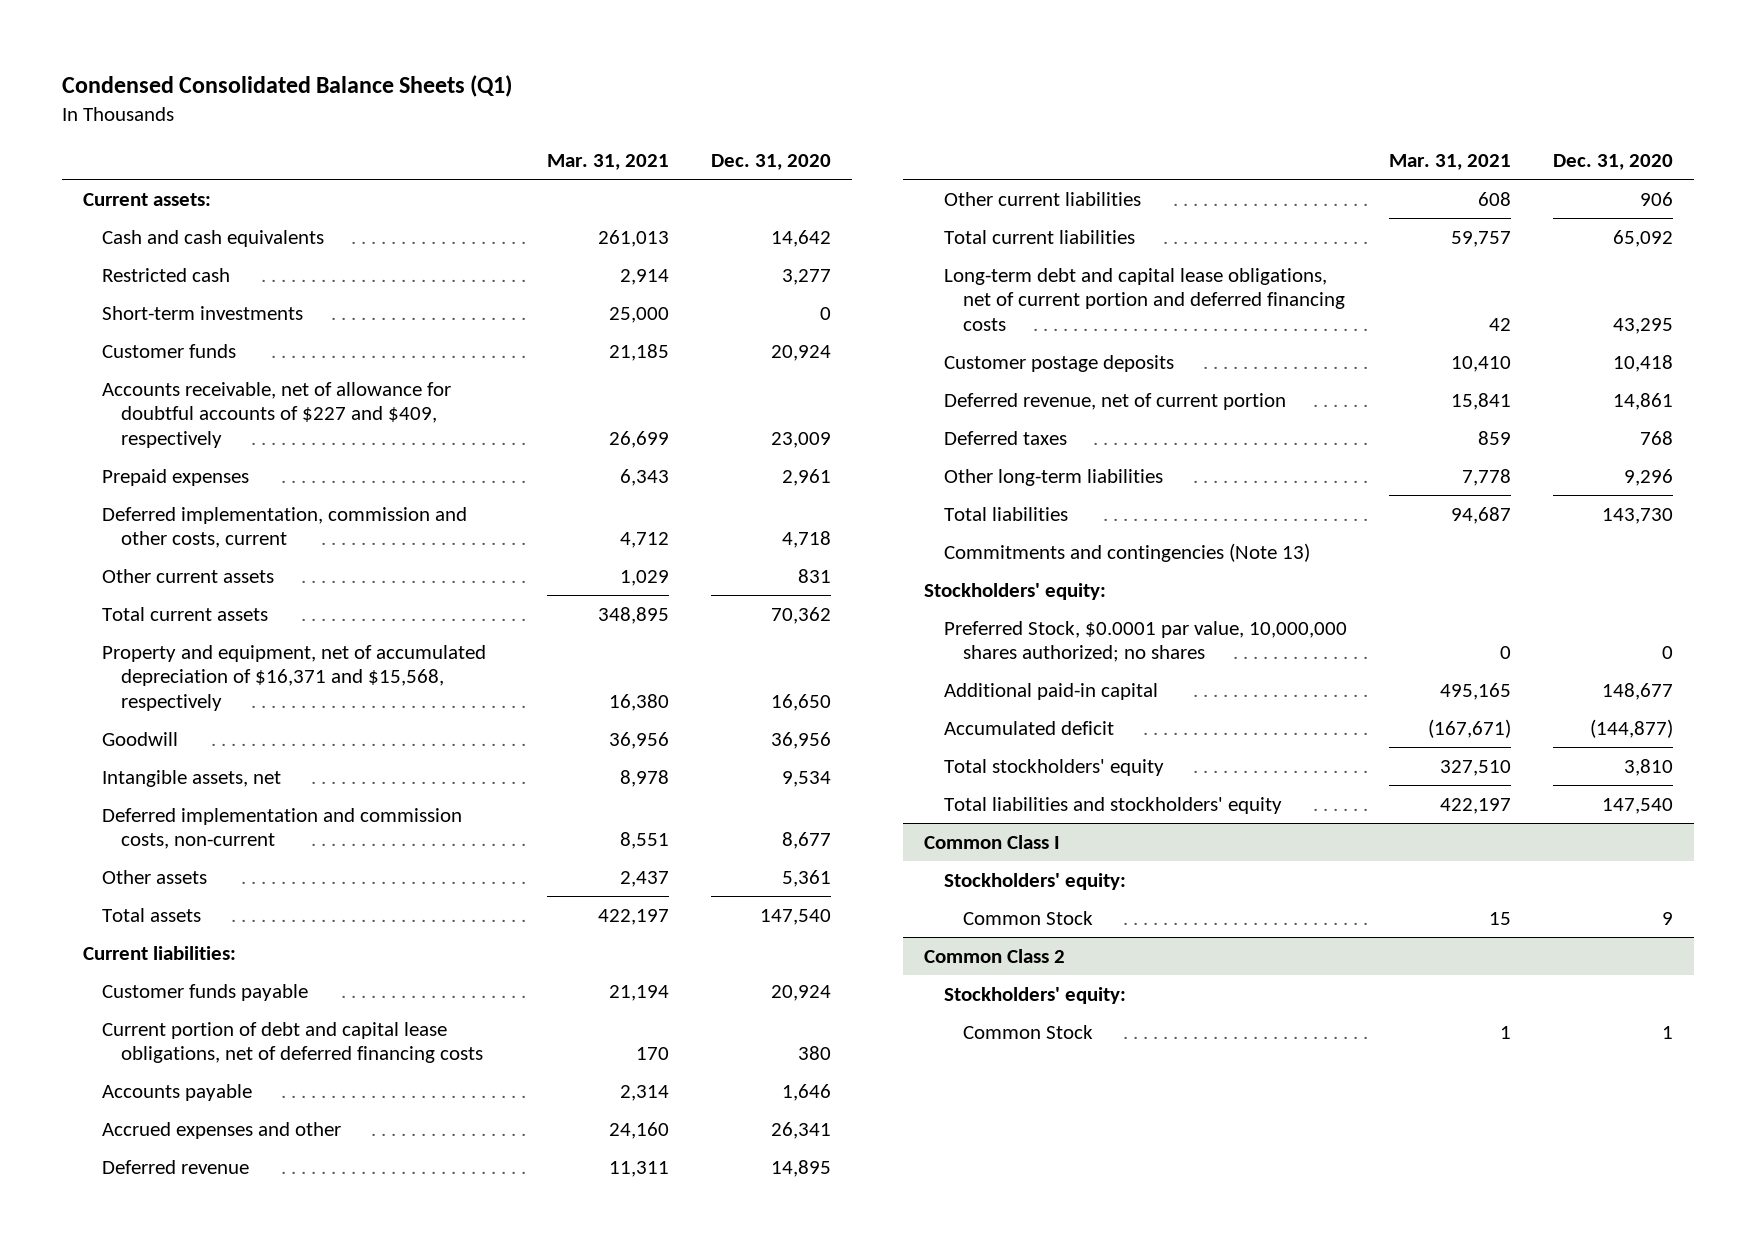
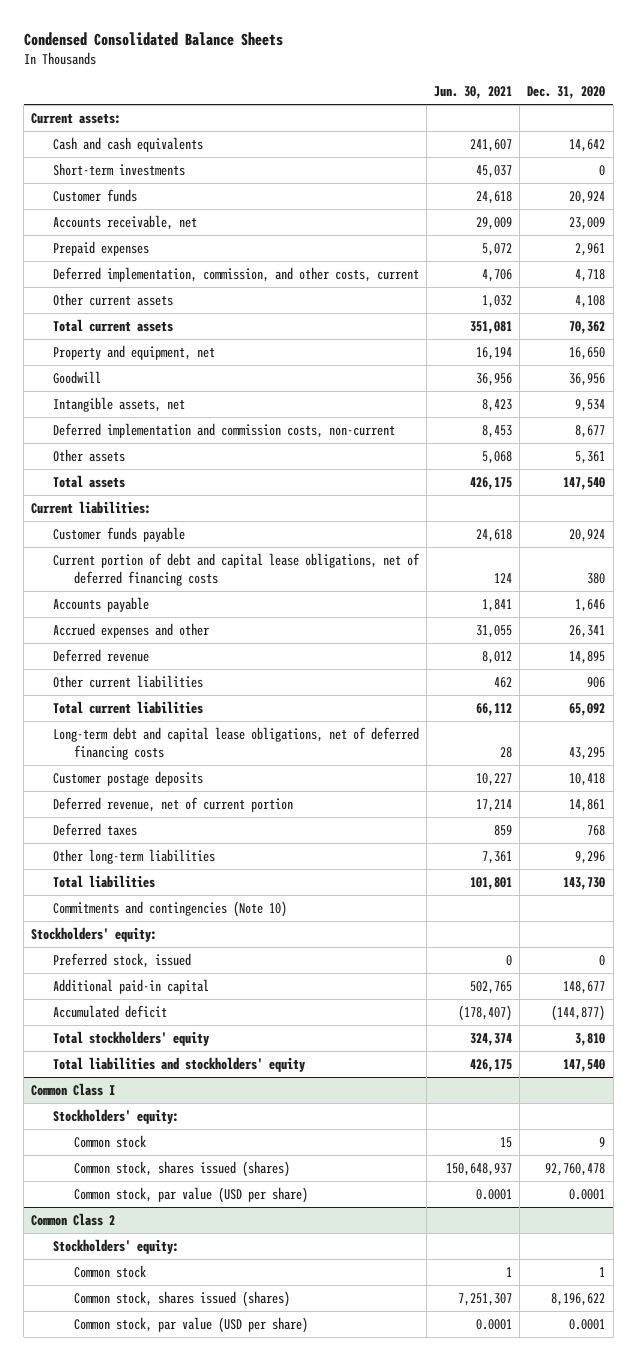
- Condensed Consolidated Balance Sheets (Q1)
+ Condensed Consolidated Balance Sheets
- | Mar. 31, 2021 | Dec. 31, 2020
+ | Jun. 30, 2021 | Dec. 31, 2020
- Restricted cash | 2,914 | 3,277
- Accounts receivable, net of allowance for doubtful accounts of $227 and $409, respectively | 26,699 | 23,009
+ Accounts receivable, net | 29,009 | 23,009
- Deferred implementation, commission and other costs, current | 4,712 | 4,718
- Other current assets | 1,029 | 831
+ Deferred implementation, commission, and other costs, current | 4,706 | 4,718
+ Other current assets | 1,032 | 4,108
- Property and equipment, net of accumulated depreciation of $16,371 and $15,568, respectively | 16,380 | 16,650
+ Property and equipment, net | 16,194 | 16,650
- Long-term debt and capital lease obligations, net of current portion and deferred financing costs | 42 | 43,295
+ Long-term debt and capital lease obligations, net of deferred financing costs | 28 | 43,295
- Commitments and contingencies (Note 13)
+ Commitments and contingencies (Note 10)
- Preferred Stock, $0.0001 par value, 10,000,000 shares authorized; no shares | 0 | 0
+ Preferred stock, issued | 0 | 0
@ Common Class I
- Common Stock | 15 | 9
+ Common stock | 15 | 9
+ Common stock, shares issued (shares) | 150,648,937 | 92,760,478
+ Common stock, par value (USD per share) | 0.0001 | 0.0001
@ Common Class 2
- Common Stock | 1 | 1
+ Common stock | 1 | 1
+ Common stock, shares issued (shares) | 7,251,307 | 8,196,622
+ Common stock, par value (USD per share) | 0.0001 | 0.0001

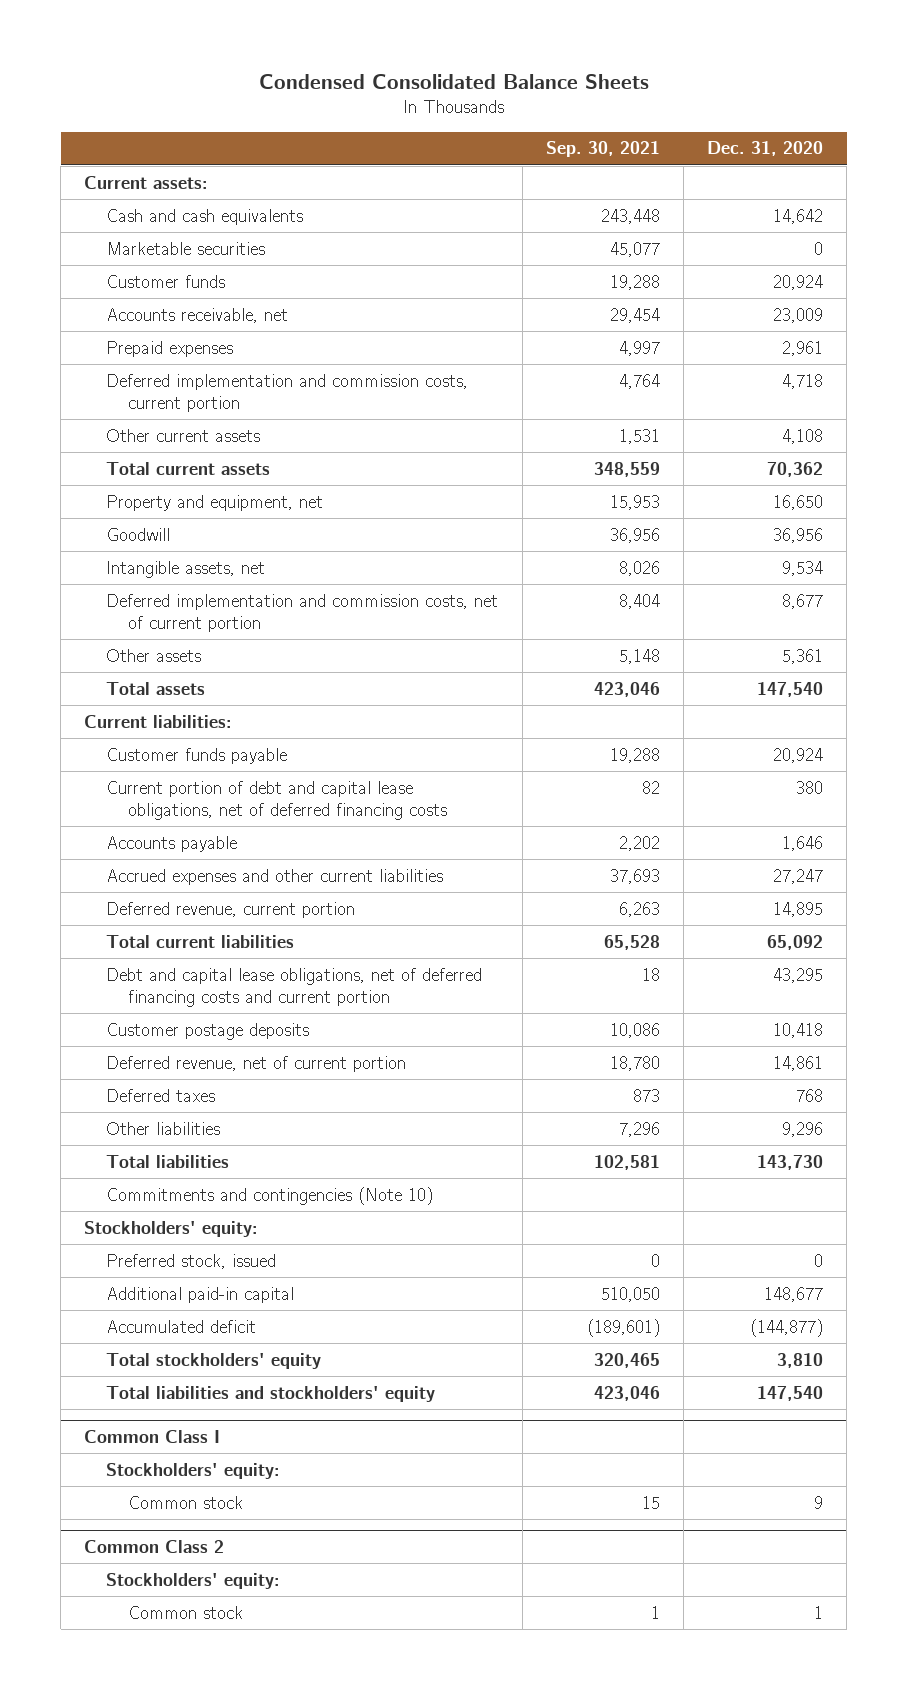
- | Jun. 30, 2021 | Dec. 31, 2020
+ | Sep. 30, 2021 | Dec. 31, 2020
- Short-term investments | 45,037 | 0
+ Marketable securities | 45,077 | 0
- Deferred implementation, commission, and other costs, current | 4,706 | 4,718
+ Deferred implementation and commission costs, current portion | 4,764 | 4,718
- Deferred implementation and commission costs, non-current | 8,453 | 8,677
+ Deferred implementation and commission costs, net of current portion | 8,404 | 8,677
- Accrued expenses and other | 31,055 | 26,341
- Deferred revenue | 8,012 | 14,895
- Other current liabilities | 462 | 906
+ Accrued expenses and other current liabilities | 37,693 | 27,247
+ Deferred revenue, current portion | 6,263 | 14,895
- Long-term debt and capital lease obligations, net of deferred financing costs | 28 | 43,295
+ Debt and capital lease obligations, net of deferred financing costs and current portion | 18 | 43,295
- Other long-term liabilities | 7,361 | 9,296
+ Other liabilities | 7,296 | 9,296
@ Common Class I
- Common stock, shares issued (shares) | 150,648,937 | 92,760,478
- Common stock, par value (USD per share) | 0.0001 | 0.0001
@ Common Class 2
- Common stock, shares issued (shares) | 7,251,307 | 8,196,622
- Common stock, par value (USD per share) | 0.0001 | 0.0001

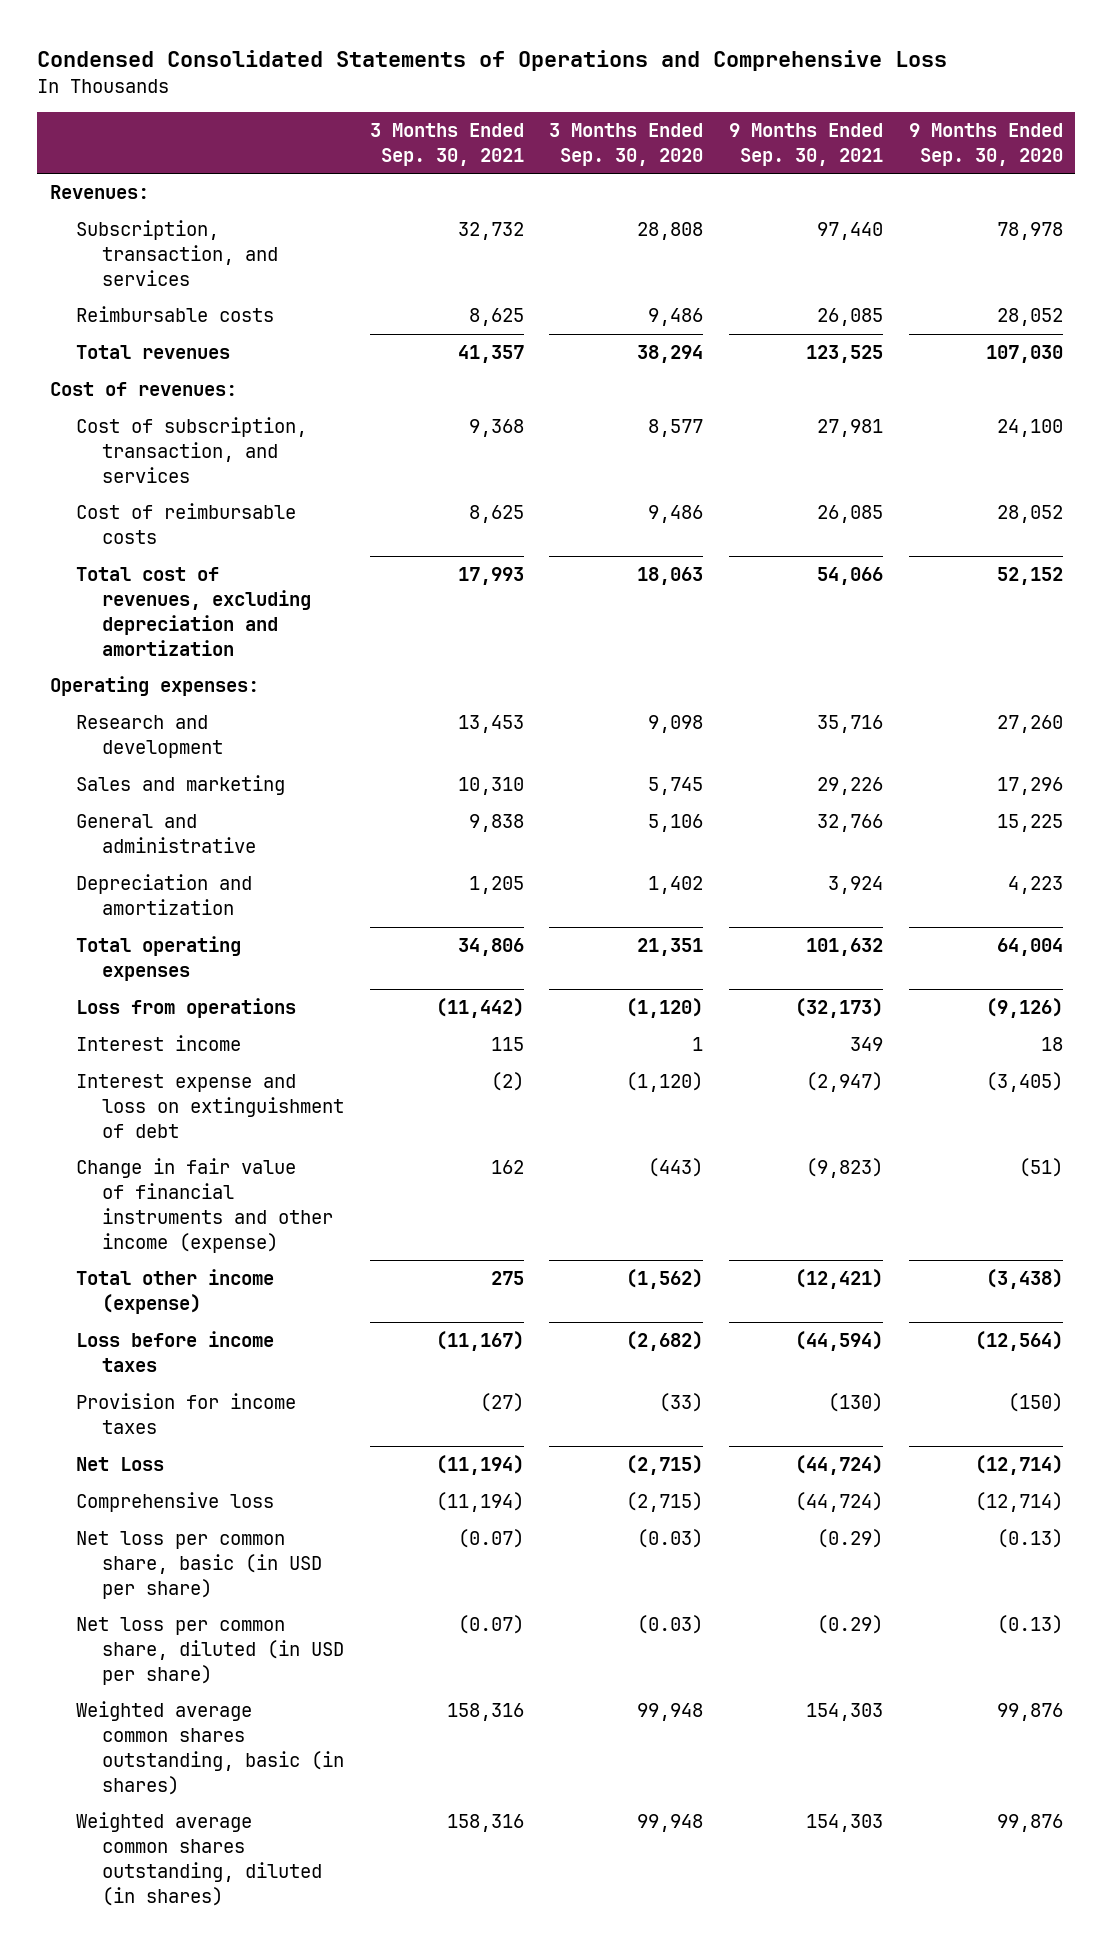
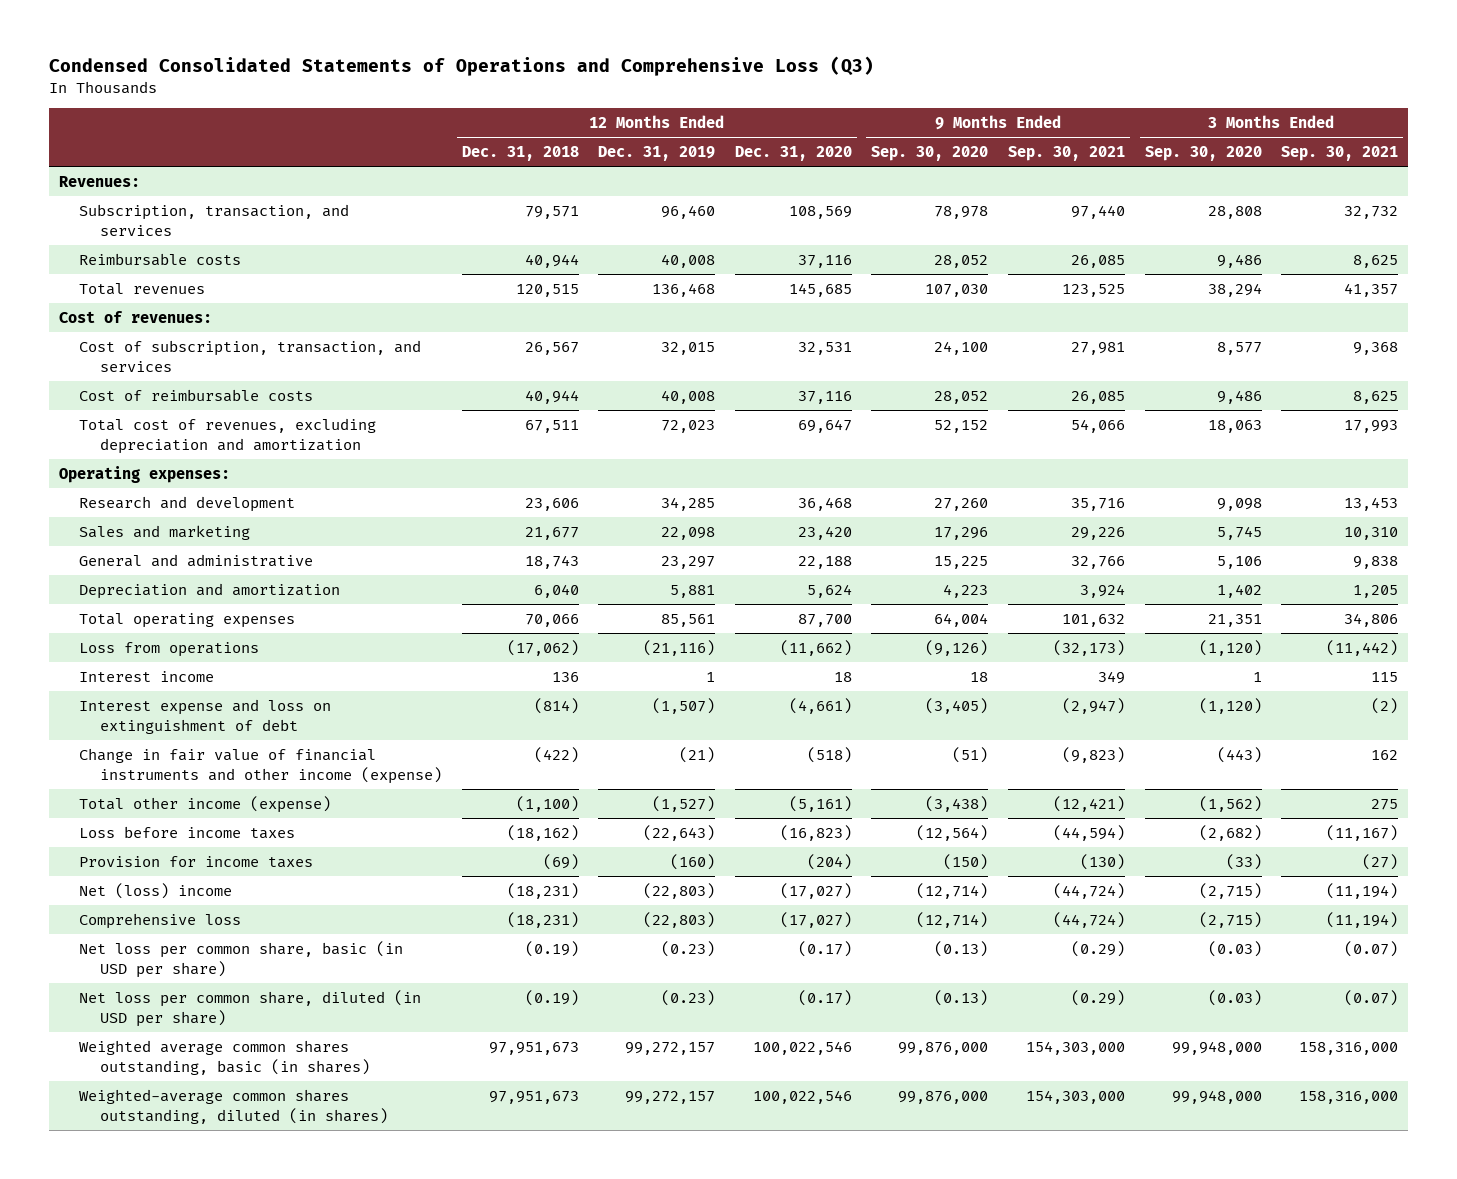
- Condensed Consolidated Statements of Operations and Comprehensive Loss
+ Condensed Consolidated Statements of Operations and Comprehensive Loss (Q3)
- | 3 Months Ended Sep. 30, 2021 | 3 Months Ended Sep. 30, 2020 | 9 Months Ended Sep. 30, 2021 | 9 Months Ended Sep. 30, 2020
+ | 12 Months Ended Dec. 31, 2018 | 12 Months Ended Dec. 31, 2019 | 12 Months Ended Dec. 31, 2020 | 9 Months Ended Sep. 30, 2020 | 9 Months Ended Sep. 30, 2021 | 3 Months Ended Sep. 30, 2020 | 3 Months Ended Sep. 30, 2021
- Net Loss | (11,194) | (2,715) | (44,724) | (12,714)
+ Net (loss) income | (18,231) | (22,803) | (17,027) | (12,714) | (44,724) | (2,715) | (11,194)
- Weighted average common shares outstanding, basic (in shares) | 158,316 | 99,948 | 154,303 | 99,876
- Weighted average common shares outstanding, diluted (in shares) | 158,316 | 99,948 | 154,303 | 99,876
+ Weighted average common shares outstanding, basic (in shares) | 97,951,673 | 99,272,157 | 100,022,546 | 99,876,000 | 154,303,000 | 99,948,000 | 158,316,000
+ Weighted-average common shares outstanding, diluted (in shares) | 97,951,673 | 99,272,157 | 100,022,546 | 99,876,000 | 154,303,000 | 99,948,000 | 158,316,000

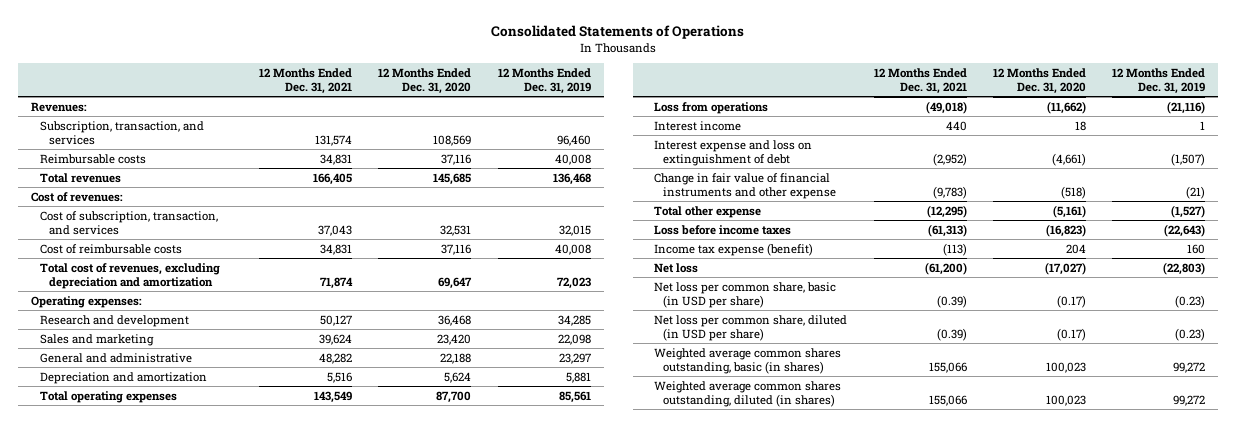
- Condensed Consolidated Statements of Operations and Comprehensive Loss (Q3)
+ Consolidated Statements of Operations
- | 12 Months Ended Dec. 31, 2018 | 12 Months Ended Dec. 31, 2019 | 12 Months Ended Dec. 31, 2020 | 9 Months Ended Sep. 30, 2020 | 9 Months Ended Sep. 30, 2021 | 3 Months Ended Sep. 30, 2020 | 3 Months Ended Sep. 30, 2021
+ | 12 Months Ended Dec. 31, 2021 | 12 Months Ended Dec. 31, 2020 | 12 Months Ended Dec. 31, 2019
- Change in fair value of financial instruments and other income (expense) | (422) | (21) | (518) | (51) | (9,823) | (443) | 162
- Total other income (expense) | (1,100) | (1,527) | (5,161) | (3,438) | (12,421) | (1,562) | 275
+ Change in fair value of financial instruments and other expense | (9,783) | (518) | (21)
+ Total other expense | (12,295) | (5,161) | (1,527)
- Provision for income taxes | (69) | (160) | (204) | (150) | (130) | (33) | (27)
- Net (loss) income | (18,231) | (22,803) | (17,027) | (12,714) | (44,724) | (2,715) | (11,194)
- Comprehensive loss | (18,231) | (22,803) | (17,027) | (12,714) | (44,724) | (2,715) | (11,194)
+ Income tax expense (benefit) | (113) | 204 | 160
+ Net loss | (61,200) | (17,027) | (22,803)
- Weighted average common shares outstanding, basic (in shares) | 97,951,673 | 99,272,157 | 100,022,546 | 99,876,000 | 154,303,000 | 99,948,000 | 158,316,000
- Weighted-average common shares outstanding, diluted (in shares) | 97,951,673 | 99,272,157 | 100,022,546 | 99,876,000 | 154,303,000 | 99,948,000 | 158,316,000
+ Weighted average common shares outstanding, basic (in shares) | 155,066 | 100,023 | 99,272
+ Weighted average common shares outstanding, diluted (in shares) | 155,066 | 100,023 | 99,272

